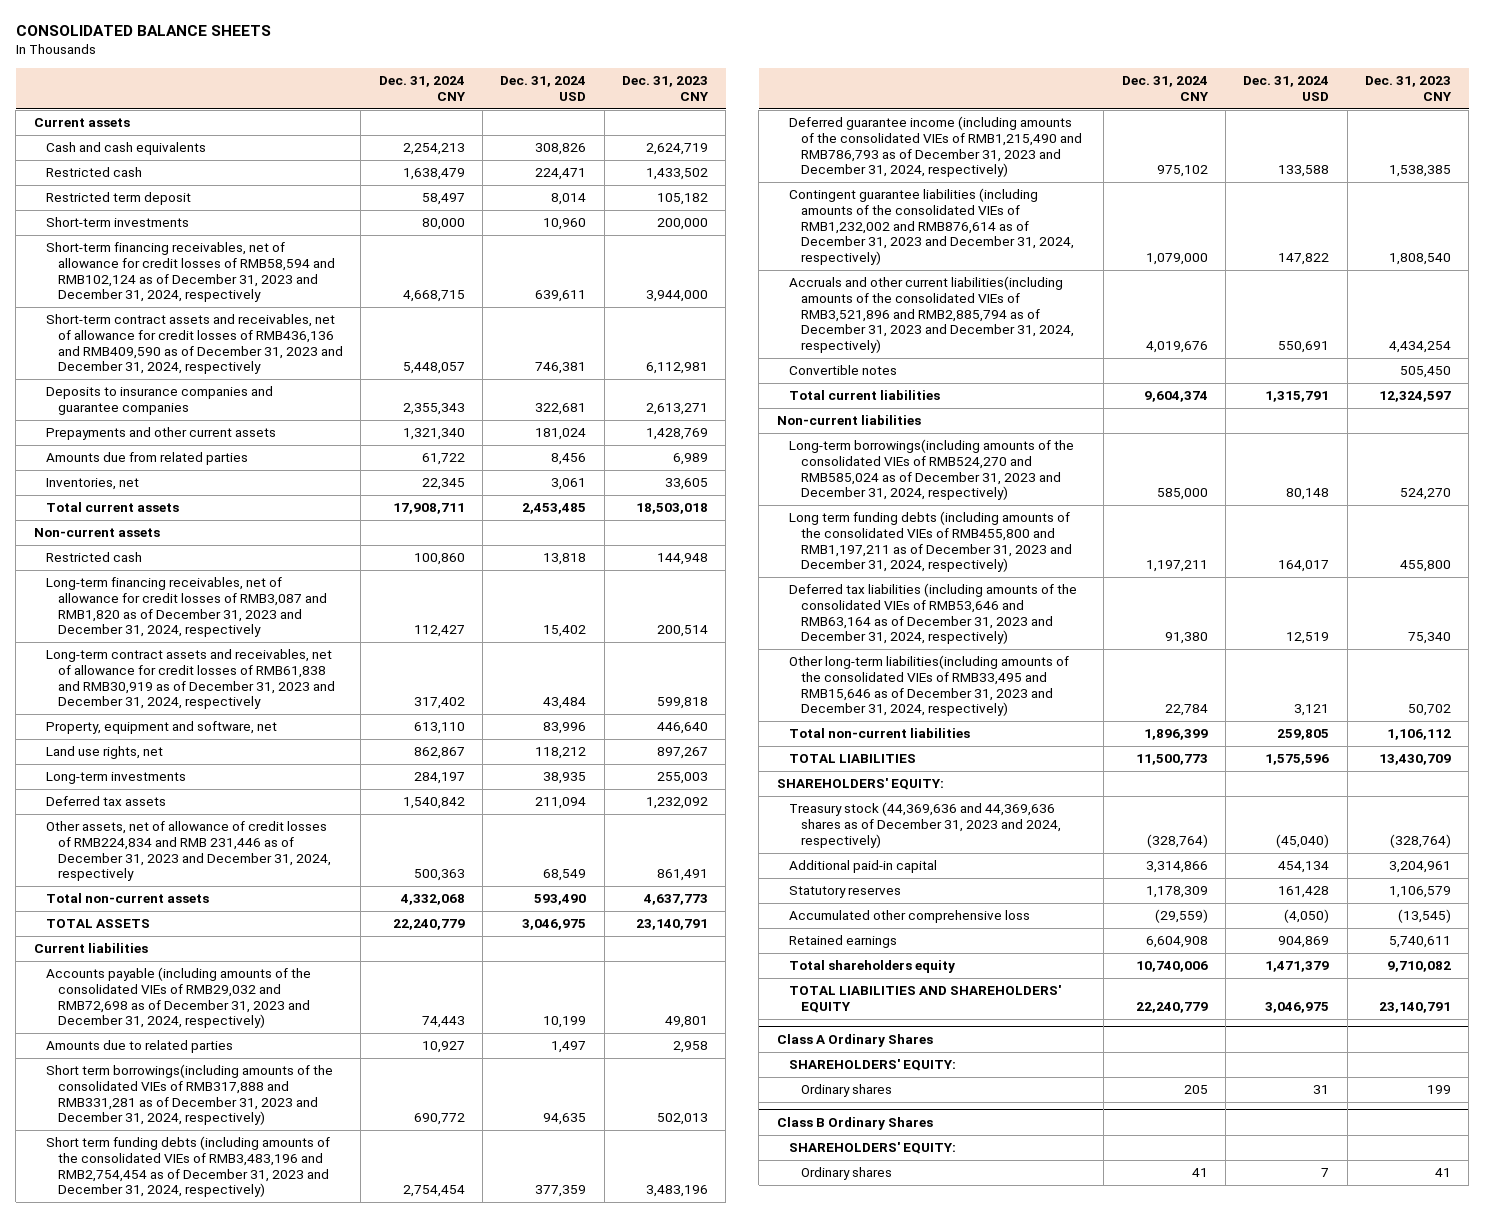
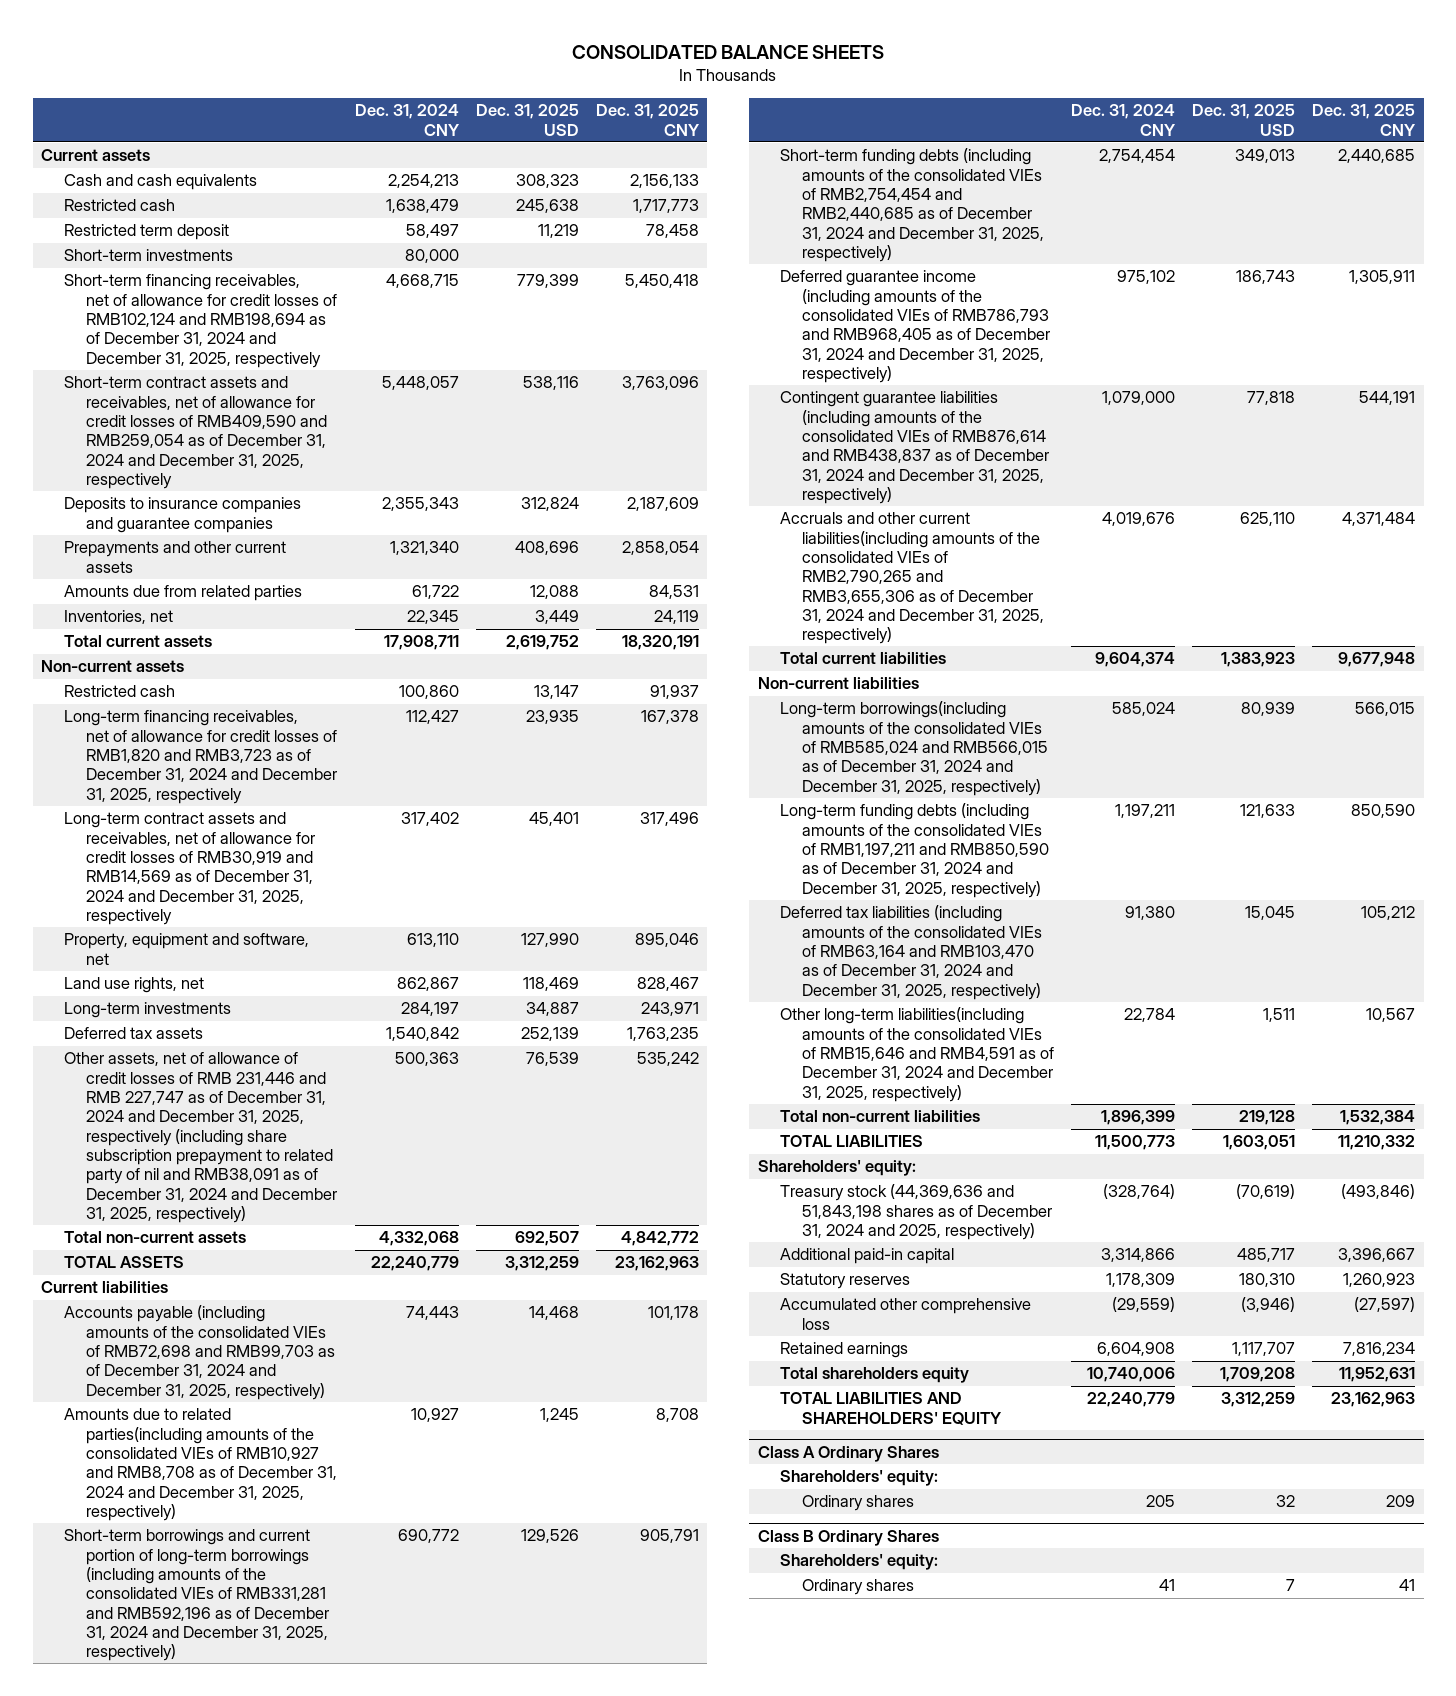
- | Dec. 31, 2024 CNY | Dec. 31, 2024 USD | Dec. 31, 2023 CNY
+ | Dec. 31, 2024 CNY | Dec. 31, 2025 USD | Dec. 31, 2025 CNY
- Short-term financing receivables, net of allowance for credit losses of RMB58,594 and RMB102,124 as of December 31, 2023 and December 31, 2024, respectively | 4,668,715 | 639,611 | 3,944,000
- Short-term contract assets and receivables, net of allowance for credit losses of RMB436,136 and RMB409,590 as of December 31, 2023 and December 31, 2024, respectively | 5,448,057 | 746,381 | 6,112,981
+ Short-term financing receivables, net of allowance for credit losses of RMB102,124 and RMB198,694 as of December 31, 2024 and December 31, 2025, respectively | 4,668,715 | 779,399 | 5,450,418
+ Short-term contract assets and receivables, net of allowance for credit losses of RMB409,590 and RMB259,054 as of December 31, 2024 and December 31, 2025, respectively | 5,448,057 | 538,116 | 3,763,096
- Long-term financing receivables, net of allowance for credit losses of RMB3,087 and RMB1,820 as of December 31, 2023 and December 31, 2024, respectively | 112,427 | 15,402 | 200,514
- Long-term contract assets and receivables, net of allowance for credit losses of RMB61,838 and RMB30,919 as of December 31, 2023 and December 31, 2024, respectively | 317,402 | 43,484 | 599,818
+ Long-term financing receivables, net of allowance for credit losses of RMB1,820 and RMB3,723 as of December 31, 2024 and December 31, 2025, respectively | 112,427 | 23,935 | 167,378
+ Long-term contract assets and receivables, net of allowance for credit losses of RMB30,919 and RMB14,569 as of December 31, 2024 and December 31, 2025, respectively | 317,402 | 45,401 | 317,496
- Other assets, net of allowance of credit losses of RMB224,834 and RMB 231,446 as of December 31, 2023 and December 31, 2024, respectively | 500,363 | 68,549 | 861,491
+ Other assets, net of allowance of credit losses of RMB 231,446 and RMB 227,747 as of December 31, 2024 and December 31, 2025, respectively (including share subscription prepayment to related party of nil and RMB38,091 as of December 31, 2024 and December 31, 2025, respectively) | 500,363 | 76,539 | 535,242
- Accounts payable (including amounts of the consolidated VIEs of RMB29,032 and RMB72,698 as of December 31, 2023 and December 31, 2024, respectively) | 74,443 | 10,199 | 49,801
- Amounts due to related parties | 10,927 | 1,497 | 2,958
- Short term borrowings(including amounts of the consolidated VIEs of RMB317,888 and RMB331,281 as of December 31, 2023 and December 31, 2024, respectively) | 690,772 | 94,635 | 502,013
- Short term funding debts (including amounts of the consolidated VIEs of RMB3,483,196 and RMB2,754,454 as of December 31, 2023 and December 31, 2024, respectively) | 2,754,454 | 377,359 | 3,483,196
- Deferred guarantee income (including amounts of the consolidated VIEs of RMB1,215,490 and RMB786,793 as of December 31, 2023 and December 31, 2024, respectively) | 975,102 | 133,588 | 1,538,385
- Contingent guarantee liabilities (including amounts of the consolidated VIEs of RMB1,232,002 and RMB876,614 as of December 31, 2023 and December 31, 2024, respectively) | 1,079,000 | 147,822 | 1,808,540
- Accruals and other current liabilities(including amounts of the consolidated VIEs of RMB3,521,896 and RMB2,885,794 as of December 31, 2023 and December 31, 2024, respectively) | 4,019,676 | 550,691 | 4,434,254
- Convertible notes | | | 505,450
+ Accounts payable (including amounts of the consolidated VIEs of RMB72,698 and RMB99,703 as of December 31, 2024 and December 31, 2025, respectively) | 74,443 | 14,468 | 101,178
+ Amounts due to related parties(including amounts of the consolidated VIEs of RMB10,927 and RMB8,708 as of December 31, 2024 and December 31, 2025, respectively) | 10,927 | 1,245 | 8,708
+ Short-term borrowings and current portion of long-term borrowings (including amounts of the consolidated VIEs of RMB331,281 and RMB592,196 as of December 31, 2024 and December 31, 2025, respectively) | 690,772 | 129,526 | 905,791
+ Short-term funding debts (including amounts of the consolidated VIEs of RMB2,754,454 and RMB2,440,685 as of December 31, 2024 and December 31, 2025, respectively) | 2,754,454 | 349,013 | 2,440,685
+ Deferred guarantee income (including amounts of the consolidated VIEs of RMB786,793 and RMB968,405 as of December 31, 2024 and December 31, 2025, respectively) | 975,102 | 186,743 | 1,305,911
+ Contingent guarantee liabilities (including amounts of the consolidated VIEs of RMB876,614 and RMB438,837 as of December 31, 2024 and December 31, 2025, respectively) | 1,079,000 | 77,818 | 544,191
+ Accruals and other current liabilities(including amounts of the consolidated VIEs of RMB2,790,265 and RMB3,655,306 as of December 31, 2024 and December 31, 2025, respectively) | 4,019,676 | 625,110 | 4,371,484
- Long-term borrowings(including amounts of the consolidated VIEs of RMB524,270 and RMB585,024 as of December 31, 2023 and December 31, 2024, respectively) | 585,000 | 80,148 | 524,270
- Long term funding debts (including amounts of the consolidated VIEs of RMB455,800 and RMB1,197,211 as of December 31, 2023 and December 31, 2024, respectively) | 1,197,211 | 164,017 | 455,800
- Deferred tax liabilities (including amounts of the consolidated VIEs of RMB53,646 and RMB63,164 as of December 31, 2023 and December 31, 2024, respectively) | 91,380 | 12,519 | 75,340
- Other long-term liabilities(including amounts of the consolidated VIEs of RMB33,495 and RMB15,646 as of December 31, 2023 and December 31, 2024, respectively) | 22,784 | 3,121 | 50,702
+ Long-term borrowings(including amounts of the consolidated VIEs of RMB585,024 and RMB566,015 as of December 31, 2024 and December 31, 2025, respectively) | 585,024 | 80,939 | 566,015
+ Long-term funding debts (including amounts of the consolidated VIEs of RMB1,197,211 and RMB850,590 as of December 31, 2024 and December 31, 2025, respectively) | 1,197,211 | 121,633 | 850,590
+ Deferred tax liabilities (including amounts of the consolidated VIEs of RMB63,164 and RMB103,470 as of December 31, 2024 and December 31, 2025, respectively) | 91,380 | 15,045 | 105,212
+ Other long-term liabilities(including amounts of the consolidated VIEs of RMB15,646 and RMB4,591 as of December 31, 2024 and December 31, 2025, respectively) | 22,784 | 1,511 | 10,567
- SHAREHOLDERS' EQUITY:
- Treasury stock (44,369,636 and 44,369,636 shares as of December 31, 2023 and 2024, respectively) | (328,764) | (45,040) | (328,764)
+ Shareholders' equity:
+ Treasury stock (44,369,636 and 51,843,198 shares as of December 31, 2024 and 2025, respectively) | (328,764) | (70,619) | (493,846)
@ Class A Ordinary Shares
- SHAREHOLDERS' EQUITY:
+ Shareholders' equity:
@ Class B Ordinary Shares
- SHAREHOLDERS' EQUITY:
+ Shareholders' equity:

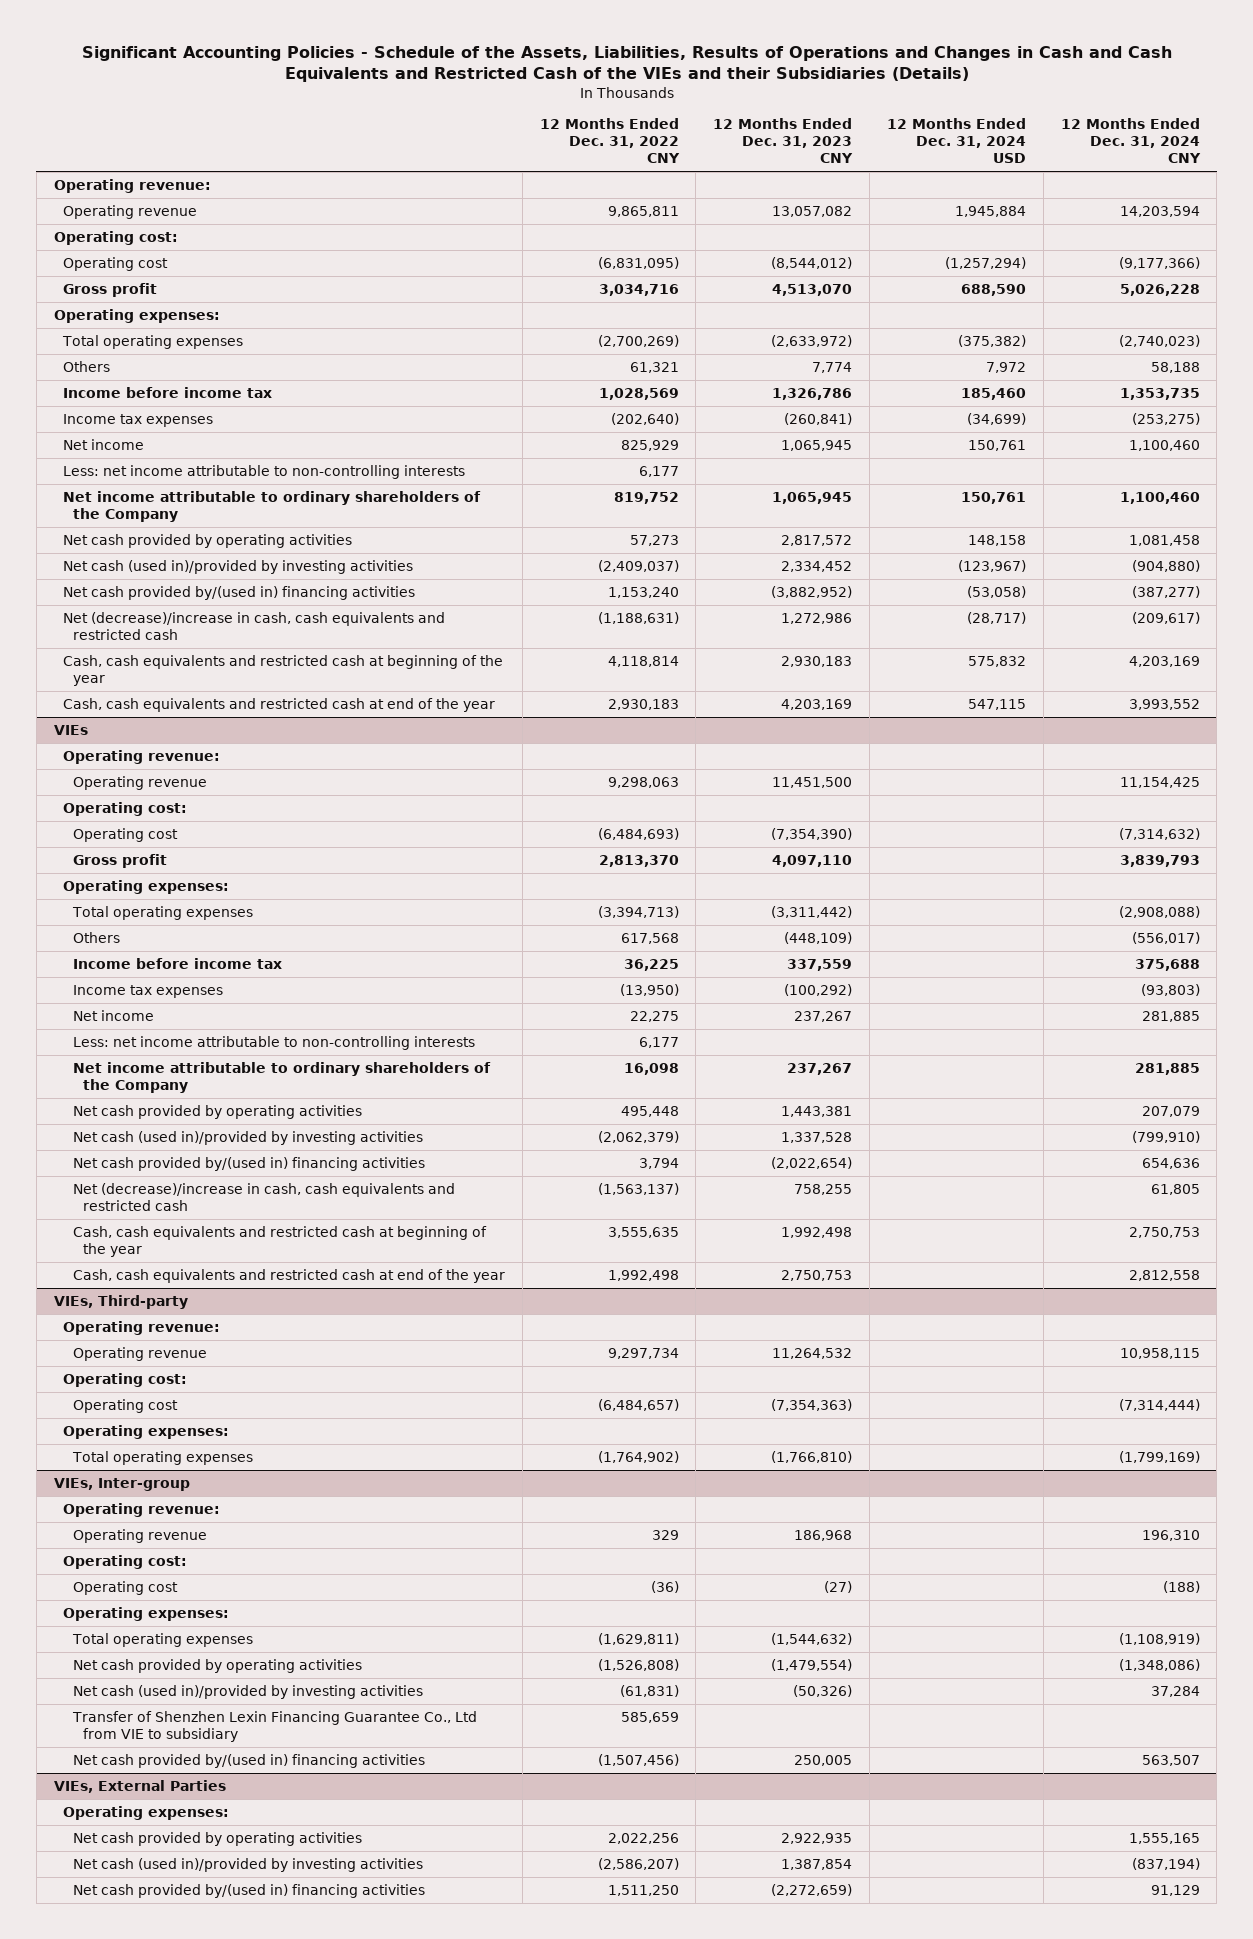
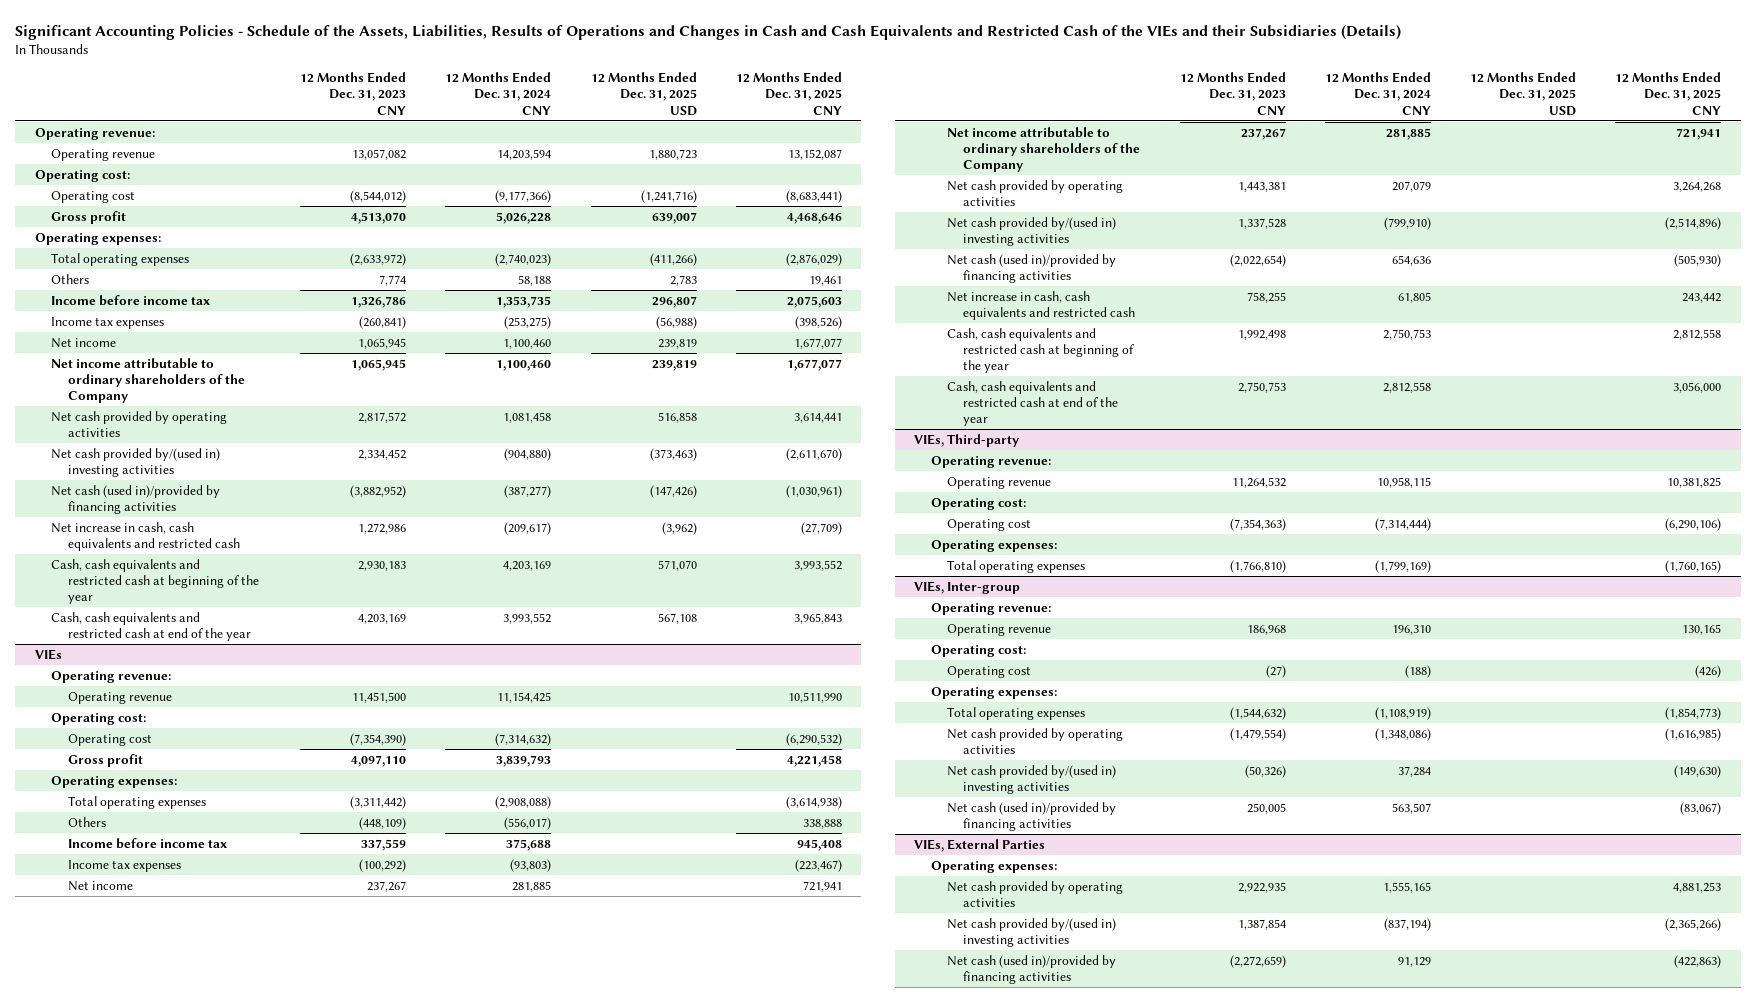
- | 12 Months Ended Dec. 31, 2022 CNY | 12 Months Ended Dec. 31, 2023 CNY | 12 Months Ended Dec. 31, 2024 USD | 12 Months Ended Dec. 31, 2024 CNY
+ | 12 Months Ended Dec. 31, 2023 CNY | 12 Months Ended Dec. 31, 2024 CNY | 12 Months Ended Dec. 31, 2025 USD | 12 Months Ended Dec. 31, 2025 CNY
- Less: net income attributable to non-controlling interests | 6,177 | | |
- Net cash (used in)/provided by investing activities | (2,409,037) | 2,334,452 | (123,967) | (904,880)
- Net cash provided by/(used in) financing activities | 1,153,240 | (3,882,952) | (53,058) | (387,277)
- Net (decrease)/increase in cash, cash equivalents and restricted cash | (1,188,631) | 1,272,986 | (28,717) | (209,617)
+ Net cash provided by/(used in) investing activities | 2,334,452 | (904,880) | (373,463) | (2,611,670)
+ Net cash (used in)/provided by financing activities | (3,882,952) | (387,277) | (147,426) | (1,030,961)
+ Net increase in cash, cash equivalents and restricted cash | 1,272,986 | (209,617) | (3,962) | (27,709)
@ VIEs
- Less: net income attributable to non-controlling interests | 6,177 | | |
- Net cash (used in)/provided by investing activities | (2,062,379) | 1,337,528 | | (799,910)
- Net cash provided by/(used in) financing activities | 3,794 | (2,022,654) | | 654,636
- Net (decrease)/increase in cash, cash equivalents and restricted cash | (1,563,137) | 758,255 | | 61,805
+ Net cash provided by/(used in) investing activities | 1,337,528 | (799,910) | | (2,514,896)
+ Net cash (used in)/provided by financing activities | (2,022,654) | 654,636 | | (505,930)
+ Net increase in cash, cash equivalents and restricted cash | 758,255 | 61,805 | | 243,442
@ VIEs, Inter-group
- Net cash (used in)/provided by investing activities | (61,831) | (50,326) | | 37,284
- Transfer of Shenzhen Lexin Financing Guarantee Co., Ltd from VIE to subsidiary | 585,659 | | |
- Net cash provided by/(used in) financing activities | (1,507,456) | 250,005 | | 563,507
+ Net cash provided by/(used in) investing activities | (50,326) | 37,284 | | (149,630)
+ Net cash (used in)/provided by financing activities | 250,005 | 563,507 | | (83,067)
@ VIEs, External Parties
- Net cash (used in)/provided by investing activities | (2,586,207) | 1,387,854 | | (837,194)
- Net cash provided by/(used in) financing activities | 1,511,250 | (2,272,659) | | 91,129
+ Net cash provided by/(used in) investing activities | 1,387,854 | (837,194) | | (2,365,266)
+ Net cash (used in)/provided by financing activities | (2,272,659) | 91,129 | | (422,863)

